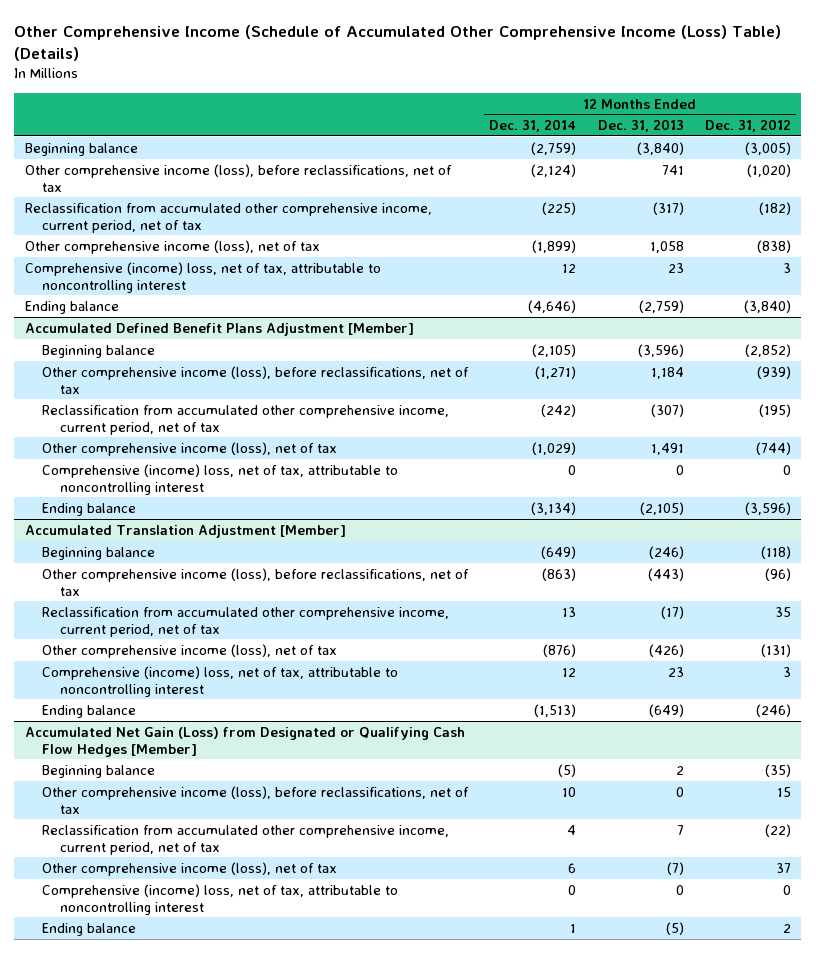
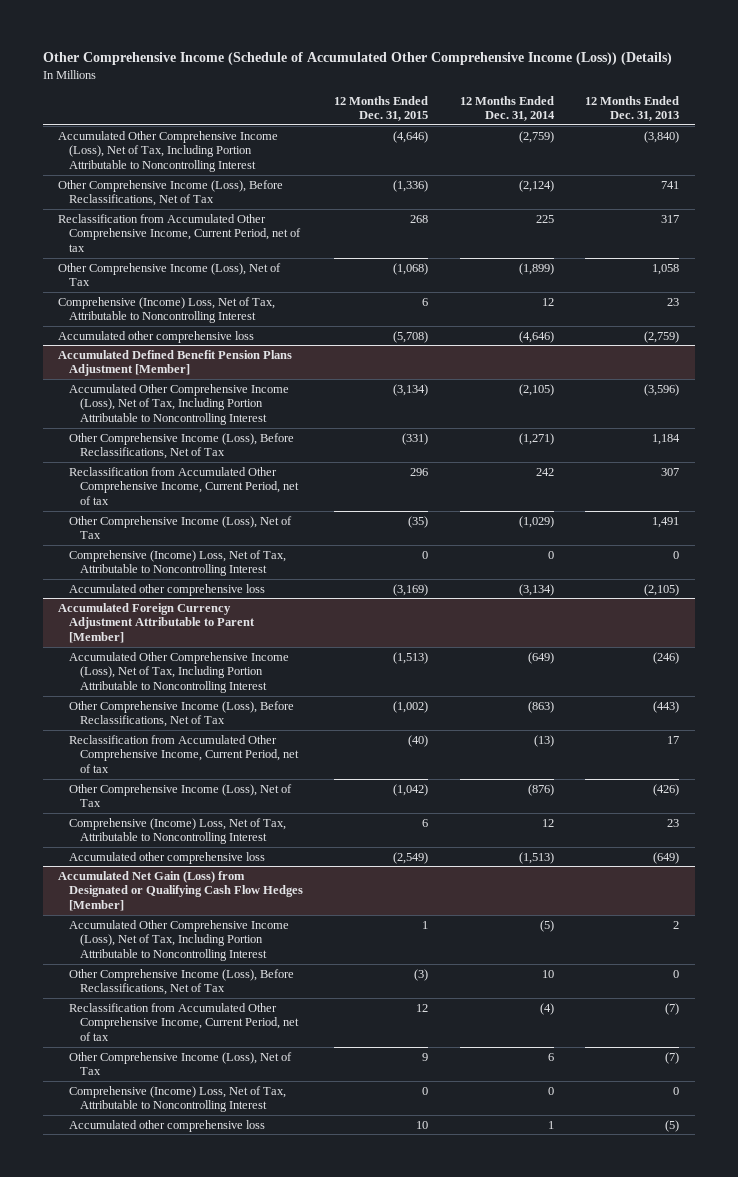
- Other Comprehensive Income (Schedule of Accumulated Other Comprehensive Income (Loss) Table) (Details)
+ Other Comprehensive Income (Schedule of Accumulated Other Comprehensive Income (Loss)) (Details)
- | 12 Months Ended Dec. 31, 2014 | 12 Months Ended Dec. 31, 2013 | 12 Months Ended Dec. 31, 2012
+ | 12 Months Ended Dec. 31, 2015 | 12 Months Ended Dec. 31, 2014 | 12 Months Ended Dec. 31, 2013
- Beginning balance | (2,759) | (3,840) | (3,005)
- Other comprehensive income (loss), before reclassifications, net of tax | (2,124) | 741 | (1,020)
- Reclassification from accumulated other comprehensive income, current period, net of tax | (225) | (317) | (182)
- Other comprehensive income (loss), net of tax | (1,899) | 1,058 | (838)
- Comprehensive (income) loss, net of tax, attributable to noncontrolling interest | 12 | 23 | 3
- Ending balance | (4,646) | (2,759) | (3,840)
- Accumulated Defined Benefit Plans Adjustment [Member]
- Beginning balance | (2,105) | (3,596) | (2,852)
- Other comprehensive income (loss), before reclassifications, net of tax | (1,271) | 1,184 | (939)
- Reclassification from accumulated other comprehensive income, current period, net of tax | (242) | (307) | (195)
- Other comprehensive income (loss), net of tax | (1,029) | 1,491 | (744)
- Comprehensive (income) loss, net of tax, attributable to noncontrolling interest | 0 | 0 | 0
- Ending balance | (3,134) | (2,105) | (3,596)
- Accumulated Translation Adjustment [Member]
- Beginning balance | (649) | (246) | (118)
- Other comprehensive income (loss), before reclassifications, net of tax | (863) | (443) | (96)
- Reclassification from accumulated other comprehensive income, current period, net of tax | 13 | (17) | 35
- Other comprehensive income (loss), net of tax | (876) | (426) | (131)
- Comprehensive (income) loss, net of tax, attributable to noncontrolling interest | 12 | 23 | 3
- Ending balance | (1,513) | (649) | (246)
+ Accumulated Other Comprehensive Income (Loss), Net of Tax, Including Portion Attributable to Noncontrolling Interest | (4,646) | (2,759) | (3,840)
+ Other Comprehensive Income (Loss), Before Reclassifications, Net of Tax | (1,336) | (2,124) | 741
+ Reclassification from Accumulated Other Comprehensive Income, Current Period, net of tax | 268 | 225 | 317
+ Other Comprehensive Income (Loss), Net of Tax | (1,068) | (1,899) | 1,058
+ Comprehensive (Income) Loss, Net of Tax, Attributable to Noncontrolling Interest | 6 | 12 | 23
+ Accumulated other comprehensive loss | (5,708) | (4,646) | (2,759)
+ Accumulated Defined Benefit Pension Plans Adjustment [Member]
+ Accumulated Other Comprehensive Income (Loss), Net of Tax, Including Portion Attributable to Noncontrolling Interest | (3,134) | (2,105) | (3,596)
+ Other Comprehensive Income (Loss), Before Reclassifications, Net of Tax | (331) | (1,271) | 1,184
+ Reclassification from Accumulated Other Comprehensive Income, Current Period, net of tax | 296 | 242 | 307
+ Other Comprehensive Income (Loss), Net of Tax | (35) | (1,029) | 1,491
+ Comprehensive (Income) Loss, Net of Tax, Attributable to Noncontrolling Interest | 0 | 0 | 0
+ Accumulated other comprehensive loss | (3,169) | (3,134) | (2,105)
+ Accumulated Foreign Currency Adjustment Attributable to Parent [Member]
+ Accumulated Other Comprehensive Income (Loss), Net of Tax, Including Portion Attributable to Noncontrolling Interest | (1,513) | (649) | (246)
+ Other Comprehensive Income (Loss), Before Reclassifications, Net of Tax | (1,002) | (863) | (443)
+ Reclassification from Accumulated Other Comprehensive Income, Current Period, net of tax | (40) | (13) | 17
+ Other Comprehensive Income (Loss), Net of Tax | (1,042) | (876) | (426)
+ Comprehensive (Income) Loss, Net of Tax, Attributable to Noncontrolling Interest | 6 | 12 | 23
+ Accumulated other comprehensive loss | (2,549) | (1,513) | (649)
@ Accumulated Net Gain (Loss) from Designated or Qualifying Cash Flow Hedges [Member]
- Beginning balance | (5) | 2 | (35)
- Other comprehensive income (loss), before reclassifications, net of tax | 10 | 0 | 15
- Reclassification from accumulated other comprehensive income, current period, net of tax | 4 | 7 | (22)
- Other comprehensive income (loss), net of tax | 6 | (7) | 37
- Comprehensive (income) loss, net of tax, attributable to noncontrolling interest | 0 | 0 | 0
- Ending balance | 1 | (5) | 2
+ Accumulated Other Comprehensive Income (Loss), Net of Tax, Including Portion Attributable to Noncontrolling Interest | 1 | (5) | 2
+ Other Comprehensive Income (Loss), Before Reclassifications, Net of Tax | (3) | 10 | 0
+ Reclassification from Accumulated Other Comprehensive Income, Current Period, net of tax | 12 | (4) | (7)
+ Other Comprehensive Income (Loss), Net of Tax | 9 | 6 | (7)
+ Comprehensive (Income) Loss, Net of Tax, Attributable to Noncontrolling Interest | 0 | 0 | 0
+ Accumulated other comprehensive loss | 10 | 1 | (5)

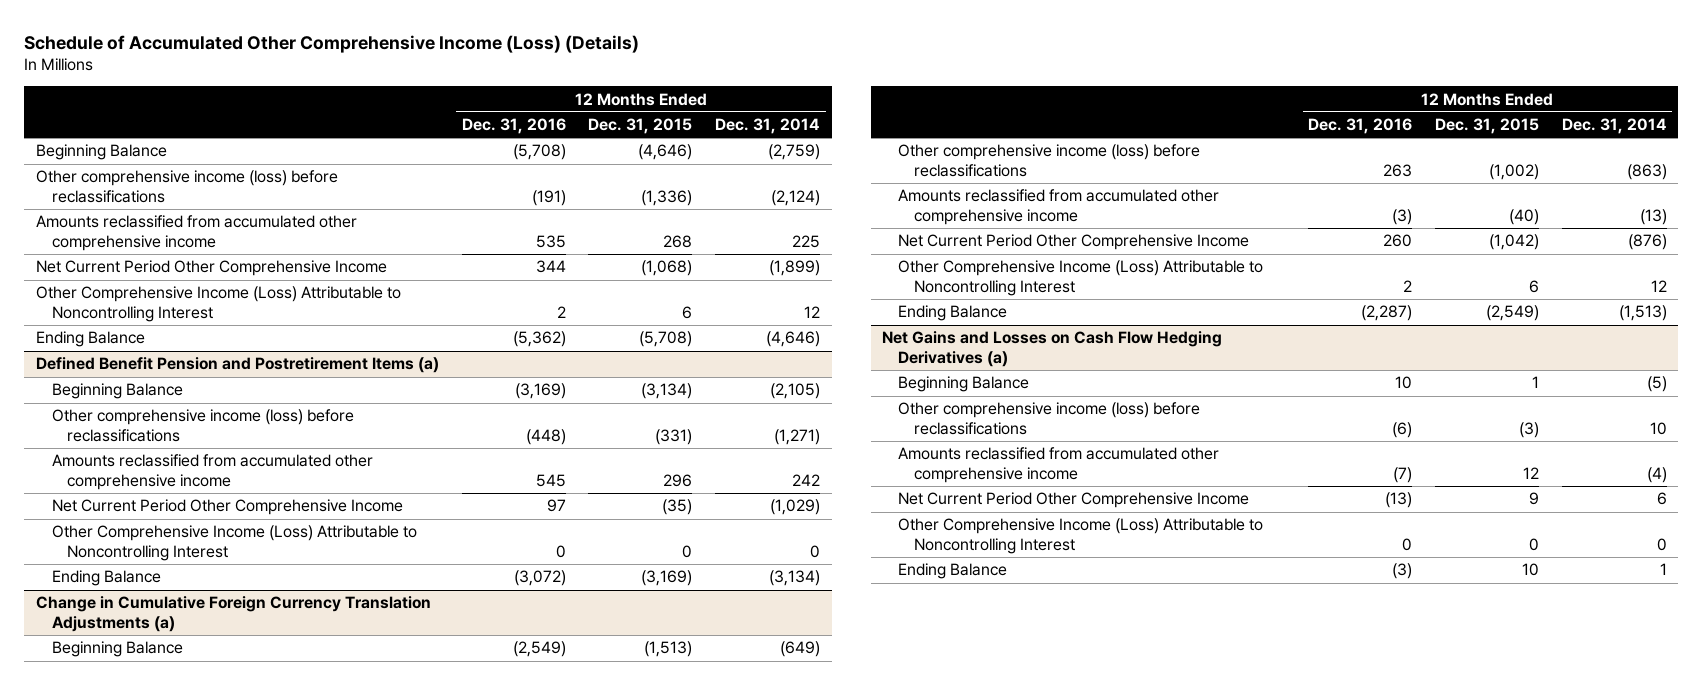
- Other Comprehensive Income (Schedule of Accumulated Other Comprehensive Income (Loss)) (Details)
+ Schedule of Accumulated Other Comprehensive Income (Loss) (Details)
- | 12 Months Ended Dec. 31, 2015 | 12 Months Ended Dec. 31, 2014 | 12 Months Ended Dec. 31, 2013
+ | 12 Months Ended Dec. 31, 2016 | 12 Months Ended Dec. 31, 2015 | 12 Months Ended Dec. 31, 2014
- Accumulated Other Comprehensive Income (Loss), Net of Tax, Including Portion Attributable to Noncontrolling Interest | (4,646) | (2,759) | (3,840)
- Other Comprehensive Income (Loss), Before Reclassifications, Net of Tax | (1,336) | (2,124) | 741
- Reclassification from Accumulated Other Comprehensive Income, Current Period, net of tax | 268 | 225 | 317
- Other Comprehensive Income (Loss), Net of Tax | (1,068) | (1,899) | 1,058
- Comprehensive (Income) Loss, Net of Tax, Attributable to Noncontrolling Interest | 6 | 12 | 23
- Accumulated other comprehensive loss | (5,708) | (4,646) | (2,759)
- Accumulated Defined Benefit Pension Plans Adjustment [Member]
- Accumulated Other Comprehensive Income (Loss), Net of Tax, Including Portion Attributable to Noncontrolling Interest | (3,134) | (2,105) | (3,596)
- Other Comprehensive Income (Loss), Before Reclassifications, Net of Tax | (331) | (1,271) | 1,184
- Reclassification from Accumulated Other Comprehensive Income, Current Period, net of tax | 296 | 242 | 307
- Other Comprehensive Income (Loss), Net of Tax | (35) | (1,029) | 1,491
- Comprehensive (Income) Loss, Net of Tax, Attributable to Noncontrolling Interest | 0 | 0 | 0
- Accumulated other comprehensive loss | (3,169) | (3,134) | (2,105)
- Accumulated Foreign Currency Adjustment Attributable to Parent [Member]
- Accumulated Other Comprehensive Income (Loss), Net of Tax, Including Portion Attributable to Noncontrolling Interest | (1,513) | (649) | (246)
- Other Comprehensive Income (Loss), Before Reclassifications, Net of Tax | (1,002) | (863) | (443)
- Reclassification from Accumulated Other Comprehensive Income, Current Period, net of tax | (40) | (13) | 17
- Other Comprehensive Income (Loss), Net of Tax | (1,042) | (876) | (426)
- Comprehensive (Income) Loss, Net of Tax, Attributable to Noncontrolling Interest | 6 | 12 | 23
- Accumulated other comprehensive loss | (2,549) | (1,513) | (649)
- Accumulated Net Gain (Loss) from Designated or Qualifying Cash Flow Hedges [Member]
- Accumulated Other Comprehensive Income (Loss), Net of Tax, Including Portion Attributable to Noncontrolling Interest | 1 | (5) | 2
- Other Comprehensive Income (Loss), Before Reclassifications, Net of Tax | (3) | 10 | 0
- Reclassification from Accumulated Other Comprehensive Income, Current Period, net of tax | 12 | (4) | (7)
- Other Comprehensive Income (Loss), Net of Tax | 9 | 6 | (7)
- Comprehensive (Income) Loss, Net of Tax, Attributable to Noncontrolling Interest | 0 | 0 | 0
- Accumulated other comprehensive loss | 10 | 1 | (5)
+ Beginning Balance | (5,708) | (4,646) | (2,759)
+ Other comprehensive income (loss) before reclassifications | (191) | (1,336) | (2,124)
+ Amounts reclassified from accumulated other comprehensive income | 535 | 268 | 225
+ Net Current Period Other Comprehensive Income | 344 | (1,068) | (1,899)
+ Other Comprehensive Income (Loss) Attributable to Noncontrolling Interest | 2 | 6 | 12
+ Ending Balance | (5,362) | (5,708) | (4,646)
+ Defined Benefit Pension and Postretirement Items (a)
+ Beginning Balance | (3,169) | (3,134) | (2,105)
+ Other comprehensive income (loss) before reclassifications | (448) | (331) | (1,271)
+ Amounts reclassified from accumulated other comprehensive income | 545 | 296 | 242
+ Net Current Period Other Comprehensive Income | 97 | (35) | (1,029)
+ Other Comprehensive Income (Loss) Attributable to Noncontrolling Interest | 0 | 0 | 0
+ Ending Balance | (3,072) | (3,169) | (3,134)
+ Change in Cumulative Foreign Currency Translation Adjustments (a)
+ Beginning Balance | (2,549) | (1,513) | (649)
+ Other comprehensive income (loss) before reclassifications | 263 | (1,002) | (863)
+ Amounts reclassified from accumulated other comprehensive income | (3) | (40) | (13)
+ Net Current Period Other Comprehensive Income | 260 | (1,042) | (876)
+ Other Comprehensive Income (Loss) Attributable to Noncontrolling Interest | 2 | 6 | 12
+ Ending Balance | (2,287) | (2,549) | (1,513)
+ Net Gains and Losses on Cash Flow Hedging Derivatives (a)
+ Beginning Balance | 10 | 1 | (5)
+ Other comprehensive income (loss) before reclassifications | (6) | (3) | 10
+ Amounts reclassified from accumulated other comprehensive income | (7) | 12 | (4)
+ Net Current Period Other Comprehensive Income | (13) | 9 | 6
+ Other Comprehensive Income (Loss) Attributable to Noncontrolling Interest | 0 | 0 | 0
+ Ending Balance | (3) | 10 | 1

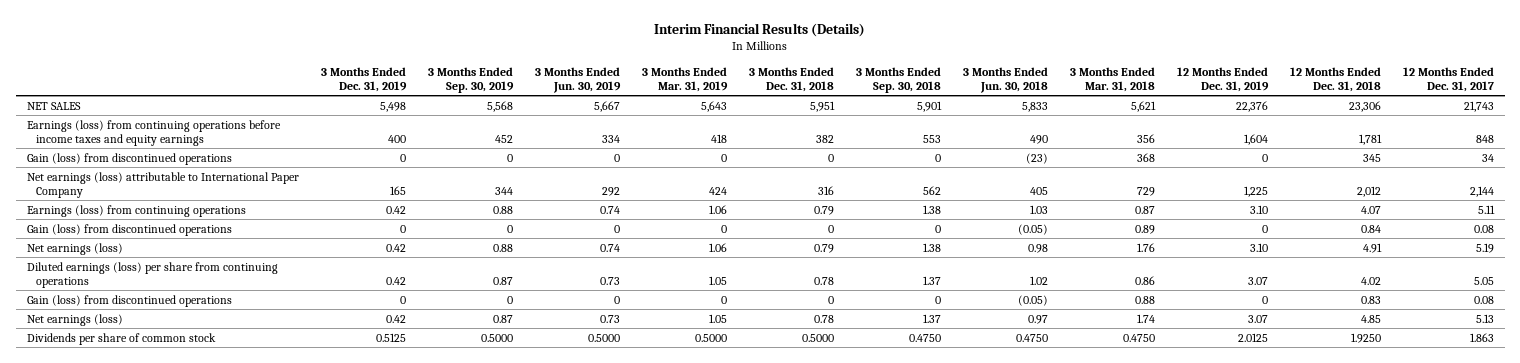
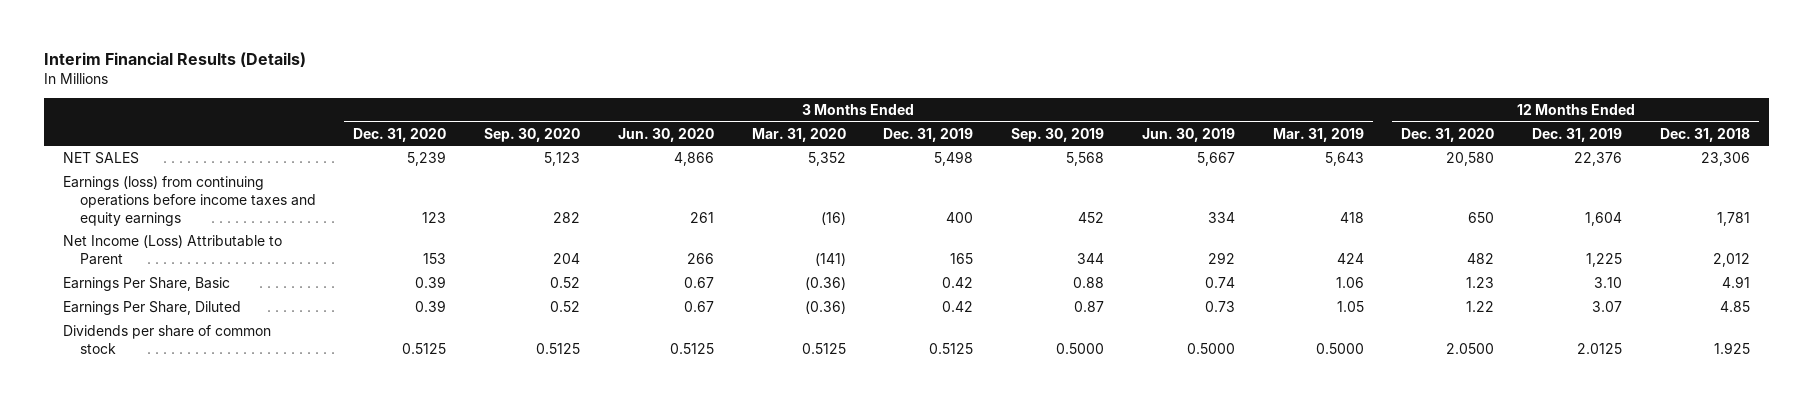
- | 3 Months Ended Dec. 31, 2019 | 3 Months Ended Sep. 30, 2019 | 3 Months Ended Jun. 30, 2019 | 3 Months Ended Mar. 31, 2019 | 3 Months Ended Dec. 31, 2018 | 3 Months Ended Sep. 30, 2018 | 3 Months Ended Jun. 30, 2018 | 3 Months Ended Mar. 31, 2018 | 12 Months Ended Dec. 31, 2019 | 12 Months Ended Dec. 31, 2018 | 12 Months Ended Dec. 31, 2017
+ | 3 Months Ended Dec. 31, 2020 | 3 Months Ended Sep. 30, 2020 | 3 Months Ended Jun. 30, 2020 | 3 Months Ended Mar. 31, 2020 | 3 Months Ended Dec. 31, 2019 | 3 Months Ended Sep. 30, 2019 | 3 Months Ended Jun. 30, 2019 | 3 Months Ended Mar. 31, 2019 | 12 Months Ended Dec. 31, 2020 | 12 Months Ended Dec. 31, 2019 | 12 Months Ended Dec. 31, 2018
- Gain (loss) from discontinued operations | 0 | 0 | 0 | 0 | 0 | 0 | (23) | 368 | 0 | 345 | 34
- Net earnings (loss) attributable to International Paper Company | 165 | 344 | 292 | 424 | 316 | 562 | 405 | 729 | 1,225 | 2,012 | 2,144
- Earnings (loss) from continuing operations | 0.42 | 0.88 | 0.74 | 1.06 | 0.79 | 1.38 | 1.03 | 0.87 | 3.10 | 4.07 | 5.11
- Gain (loss) from discontinued operations | 0 | 0 | 0 | 0 | 0 | 0 | (0.05) | 0.89 | 0 | 0.84 | 0.08
- Net earnings (loss) | 0.42 | 0.88 | 0.74 | 1.06 | 0.79 | 1.38 | 0.98 | 1.76 | 3.10 | 4.91 | 5.19
- Diluted earnings (loss) per share from continuing operations | 0.42 | 0.87 | 0.73 | 1.05 | 0.78 | 1.37 | 1.02 | 0.86 | 3.07 | 4.02 | 5.05
- Gain (loss) from discontinued operations | 0 | 0 | 0 | 0 | 0 | 0 | (0.05) | 0.88 | 0 | 0.83 | 0.08
- Net earnings (loss) | 0.42 | 0.87 | 0.73 | 1.05 | 0.78 | 1.37 | 0.97 | 1.74 | 3.07 | 4.85 | 5.13
- Dividends per share of common stock | 0.5125 | 0.5000 | 0.5000 | 0.5000 | 0.5000 | 0.4750 | 0.4750 | 0.4750 | 2.0125 | 1.9250 | 1.863
+ Net Income (Loss) Attributable to Parent | 153 | 204 | 266 | (141) | 165 | 344 | 292 | 424 | 482 | 1,225 | 2,012
+ Earnings Per Share, Basic | 0.39 | 0.52 | 0.67 | (0.36) | 0.42 | 0.88 | 0.74 | 1.06 | 1.23 | 3.10 | 4.91
+ Earnings Per Share, Diluted | 0.39 | 0.52 | 0.67 | (0.36) | 0.42 | 0.87 | 0.73 | 1.05 | 1.22 | 3.07 | 4.85
+ Dividends per share of common stock | 0.5125 | 0.5125 | 0.5125 | 0.5125 | 0.5125 | 0.5000 | 0.5000 | 0.5000 | 2.0500 | 2.0125 | 1.925

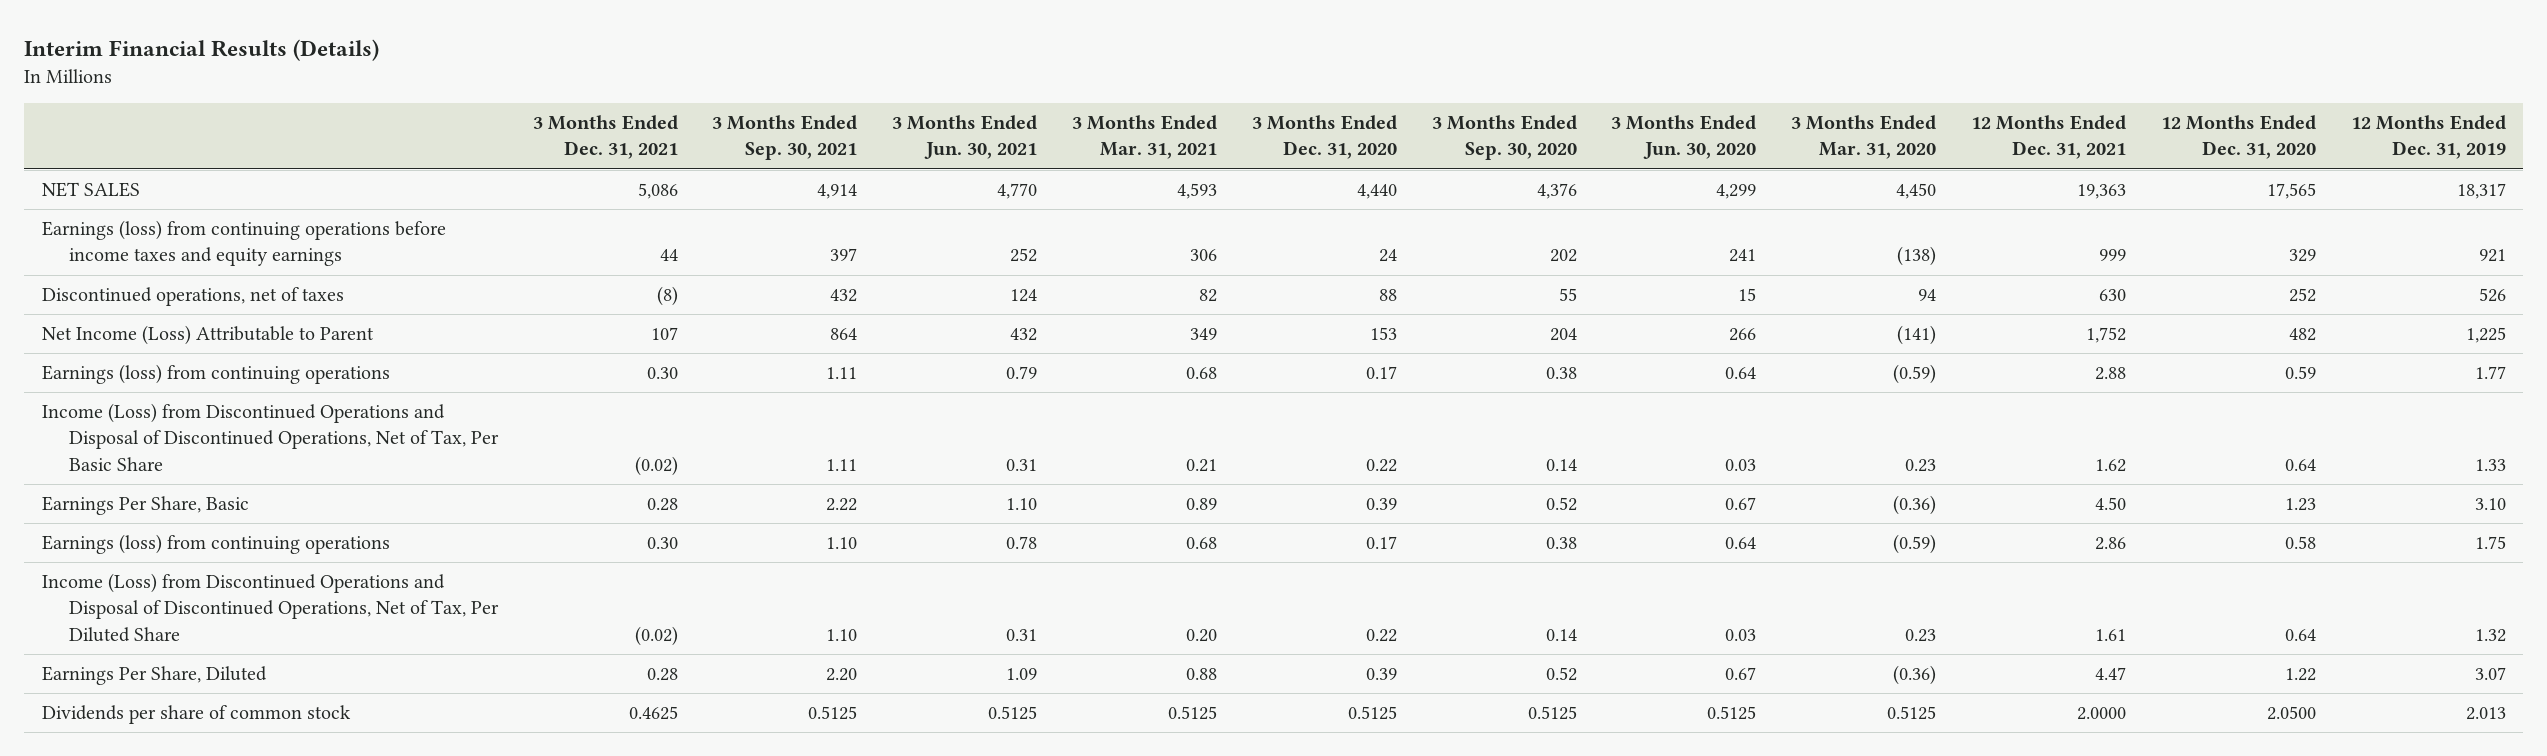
- | 3 Months Ended Dec. 31, 2020 | 3 Months Ended Sep. 30, 2020 | 3 Months Ended Jun. 30, 2020 | 3 Months Ended Mar. 31, 2020 | 3 Months Ended Dec. 31, 2019 | 3 Months Ended Sep. 30, 2019 | 3 Months Ended Jun. 30, 2019 | 3 Months Ended Mar. 31, 2019 | 12 Months Ended Dec. 31, 2020 | 12 Months Ended Dec. 31, 2019 | 12 Months Ended Dec. 31, 2018
+ | 3 Months Ended Dec. 31, 2021 | 3 Months Ended Sep. 30, 2021 | 3 Months Ended Jun. 30, 2021 | 3 Months Ended Mar. 31, 2021 | 3 Months Ended Dec. 31, 2020 | 3 Months Ended Sep. 30, 2020 | 3 Months Ended Jun. 30, 2020 | 3 Months Ended Mar. 31, 2020 | 12 Months Ended Dec. 31, 2021 | 12 Months Ended Dec. 31, 2020 | 12 Months Ended Dec. 31, 2019
- NET SALES | 5,239 | 5,123 | 4,866 | 5,352 | 5,498 | 5,568 | 5,667 | 5,643 | 20,580 | 22,376 | 23,306
- Earnings (loss) from continuing operations before income taxes and equity earnings | 123 | 282 | 261 | (16) | 400 | 452 | 334 | 418 | 650 | 1,604 | 1,781
+ NET SALES | 5,086 | 4,914 | 4,770 | 4,593 | 4,440 | 4,376 | 4,299 | 4,450 | 19,363 | 17,565 | 18,317
+ Earnings (loss) from continuing operations before income taxes and equity earnings | 44 | 397 | 252 | 306 | 24 | 202 | 241 | (138) | 999 | 329 | 921
+ Discontinued operations, net of taxes | (8) | 432 | 124 | 82 | 88 | 55 | 15 | 94 | 630 | 252 | 526
+ Earnings (loss) from continuing operations | 0.30 | 1.11 | 0.79 | 0.68 | 0.17 | 0.38 | 0.64 | (0.59) | 2.88 | 0.59 | 1.77
+ Income (Loss) from Discontinued Operations and Disposal of Discontinued Operations, Net of Tax, Per Basic Share | (0.02) | 1.11 | 0.31 | 0.21 | 0.22 | 0.14 | 0.03 | 0.23 | 1.62 | 0.64 | 1.33
+ Earnings (loss) from continuing operations | 0.30 | 1.10 | 0.78 | 0.68 | 0.17 | 0.38 | 0.64 | (0.59) | 2.86 | 0.58 | 1.75
+ Income (Loss) from Discontinued Operations and Disposal of Discontinued Operations, Net of Tax, Per Diluted Share | (0.02) | 1.10 | 0.31 | 0.20 | 0.22 | 0.14 | 0.03 | 0.23 | 1.61 | 0.64 | 1.32
- Dividends per share of common stock | 0.5125 | 0.5125 | 0.5125 | 0.5125 | 0.5125 | 0.5000 | 0.5000 | 0.5000 | 2.0500 | 2.0125 | 1.925
+ Dividends per share of common stock | 0.4625 | 0.5125 | 0.5125 | 0.5125 | 0.5125 | 0.5125 | 0.5125 | 0.5125 | 2.0000 | 2.0500 | 2.013

